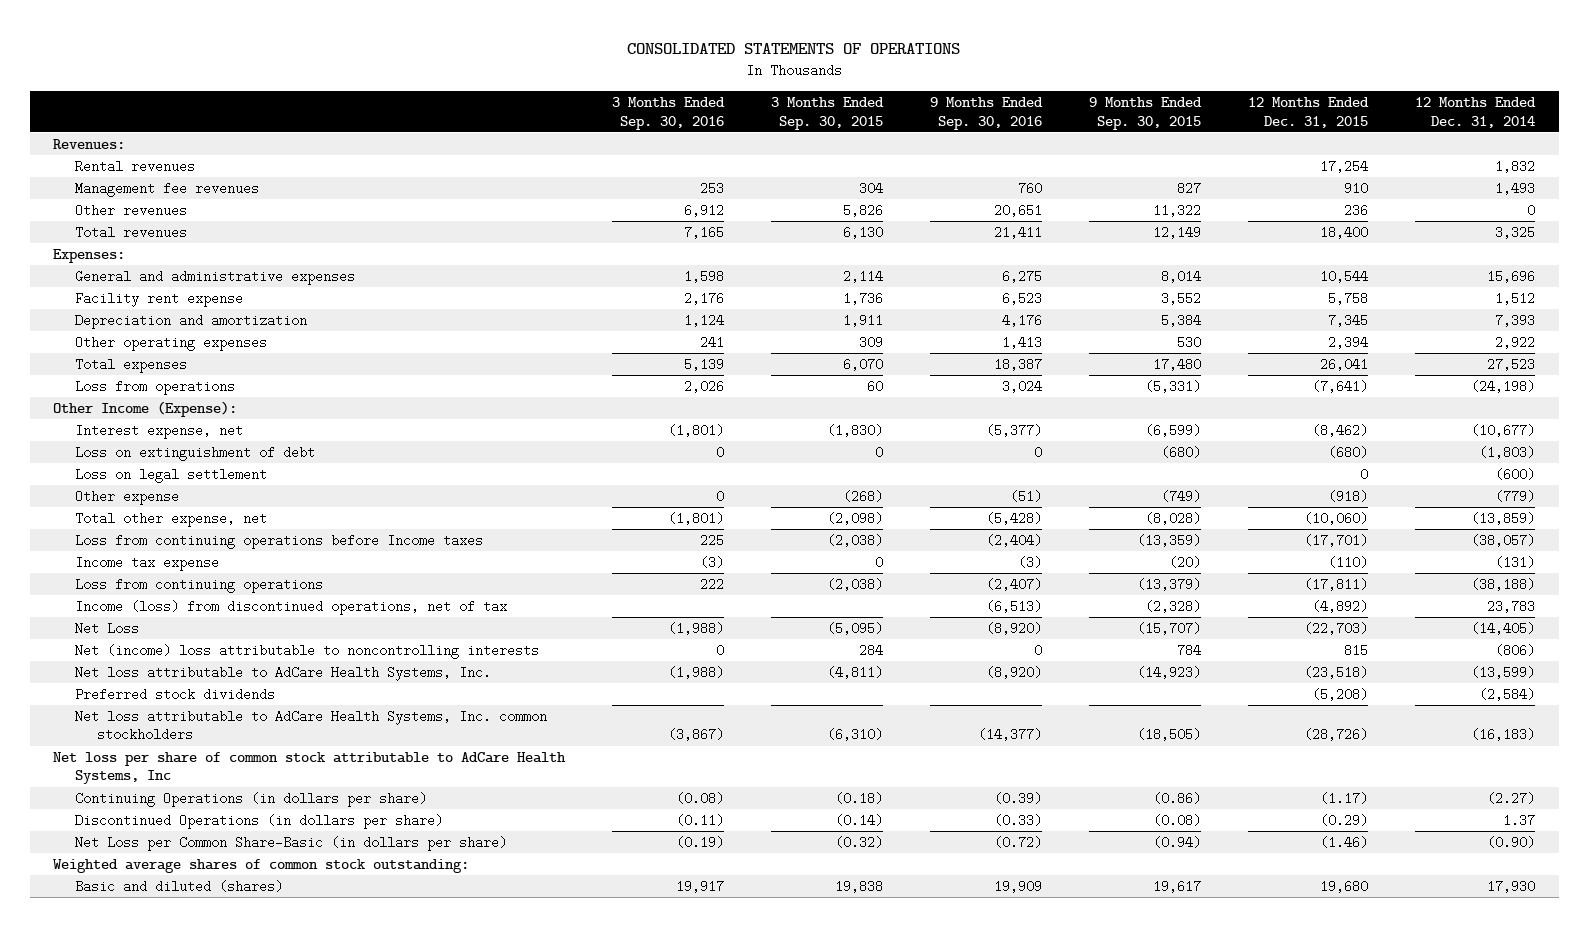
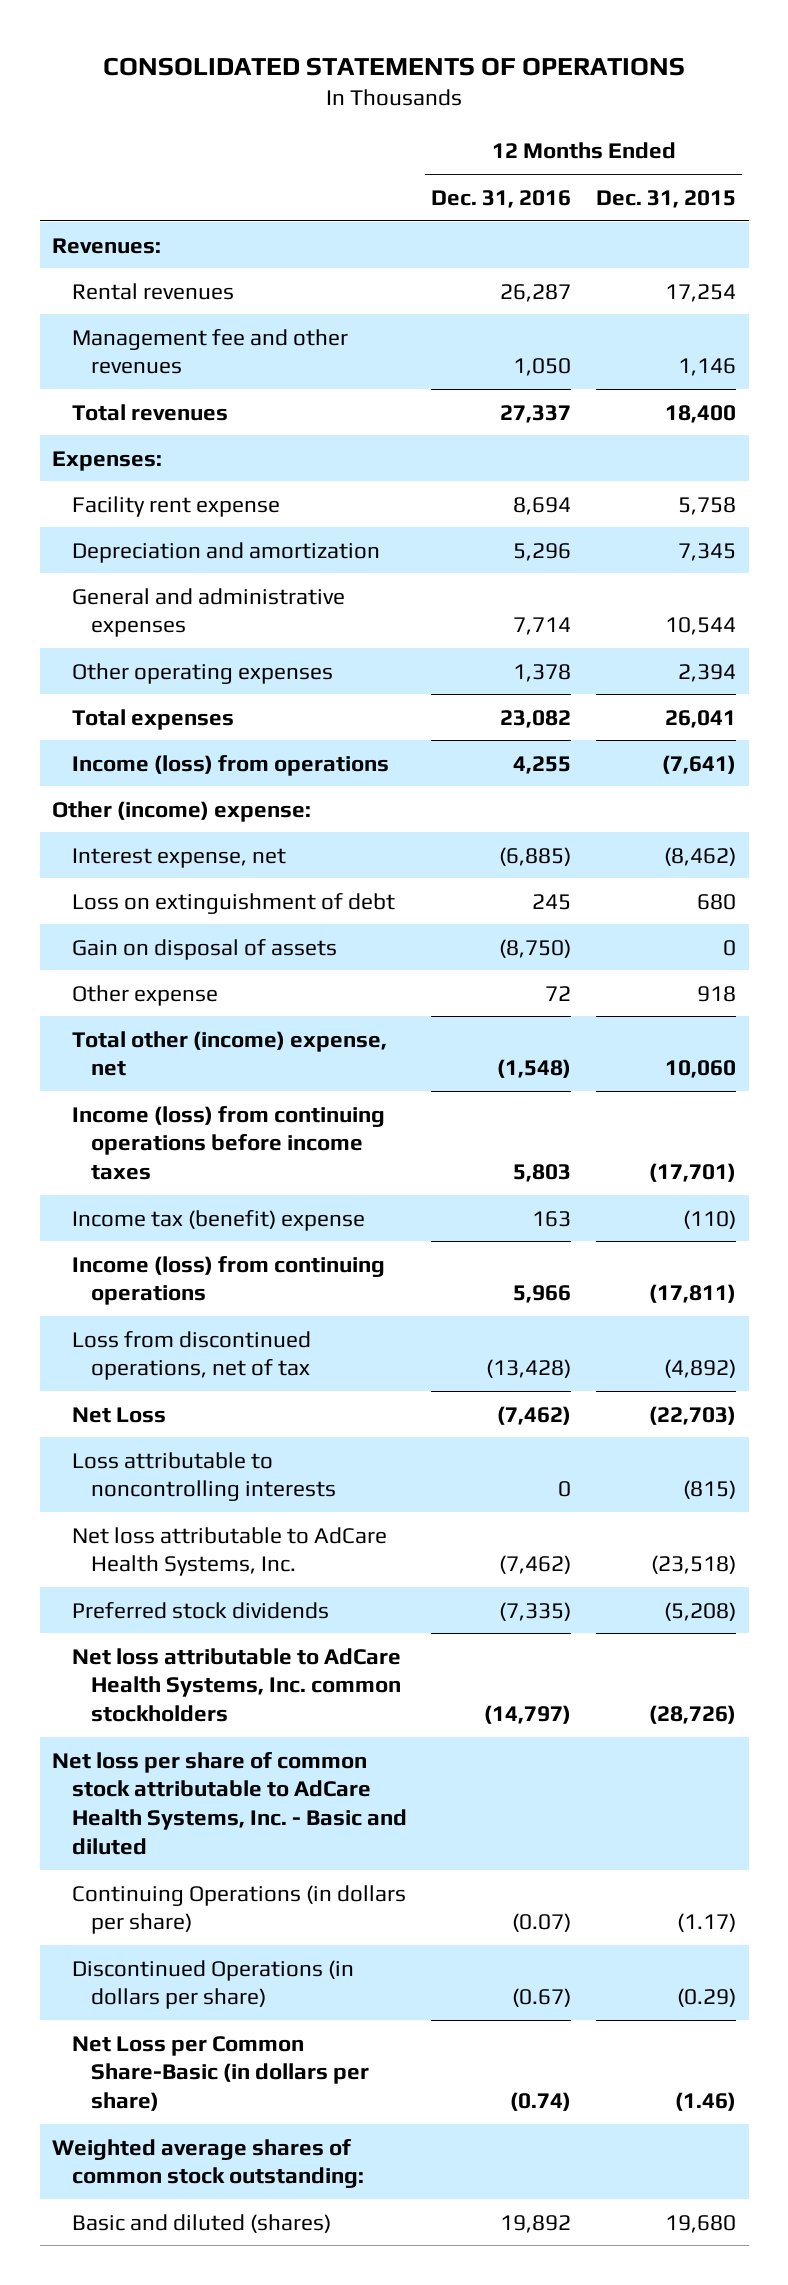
- | 3 Months Ended Sep. 30, 2016 | 3 Months Ended Sep. 30, 2015 | 9 Months Ended Sep. 30, 2016 | 9 Months Ended Sep. 30, 2015 | 12 Months Ended Dec. 31, 2015 | 12 Months Ended Dec. 31, 2014
+ | 12 Months Ended Dec. 31, 2016 | 12 Months Ended Dec. 31, 2015
- Management fee revenues | 253 | 304 | 760 | 827 | 910 | 1,493
- Other revenues | 6,912 | 5,826 | 20,651 | 11,322 | 236 | 0
+ Management fee and other revenues | 1,050 | 1,146
moved down: General and administrative expenses | 7,714 | 10,544
- Loss from operations | 2,026 | 60 | 3,024 | (5,331) | (7,641) | (24,198)
- Other Income (Expense):
+ Income (loss) from operations | 4,255 | (7,641)
+ Other (income) expense:
- Loss on extinguishment of debt | 0 | 0 | 0 | (680) | (680) | (1,803)
- Loss on legal settlement | | | | | 0 | (600)
- Other expense | 0 | (268) | (51) | (749) | (918) | (779)
- Total other expense, net | (1,801) | (2,098) | (5,428) | (8,028) | (10,060) | (13,859)
- Loss from continuing operations before Income taxes | 225 | (2,038) | (2,404) | (13,359) | (17,701) | (38,057)
- Income tax expense | (3) | 0 | (3) | (20) | (110) | (131)
- Loss from continuing operations | 222 | (2,038) | (2,407) | (13,379) | (17,811) | (38,188)
- Income (loss) from discontinued operations, net of tax | | | (6,513) | (2,328) | (4,892) | 23,783
+ Loss on extinguishment of debt | 245 | 680
+ Gain on disposal of assets | (8,750) | 0
+ Other expense | 72 | 918
+ Total other (income) expense, net | (1,548) | 10,060
+ Income (loss) from continuing operations before income taxes | 5,803 | (17,701)
+ Income tax (benefit) expense | 163 | (110)
+ Income (loss) from continuing operations | 5,966 | (17,811)
+ Loss from discontinued operations, net of tax | (13,428) | (4,892)
- Net (income) loss attributable to noncontrolling interests | 0 | 284 | 0 | 784 | 815 | (806)
+ Loss attributable to noncontrolling interests | 0 | (815)
- Net loss per share of common stock attributable to AdCare Health Systems, Inc
+ Net loss per share of common stock attributable to AdCare Health Systems, Inc. - Basic and diluted

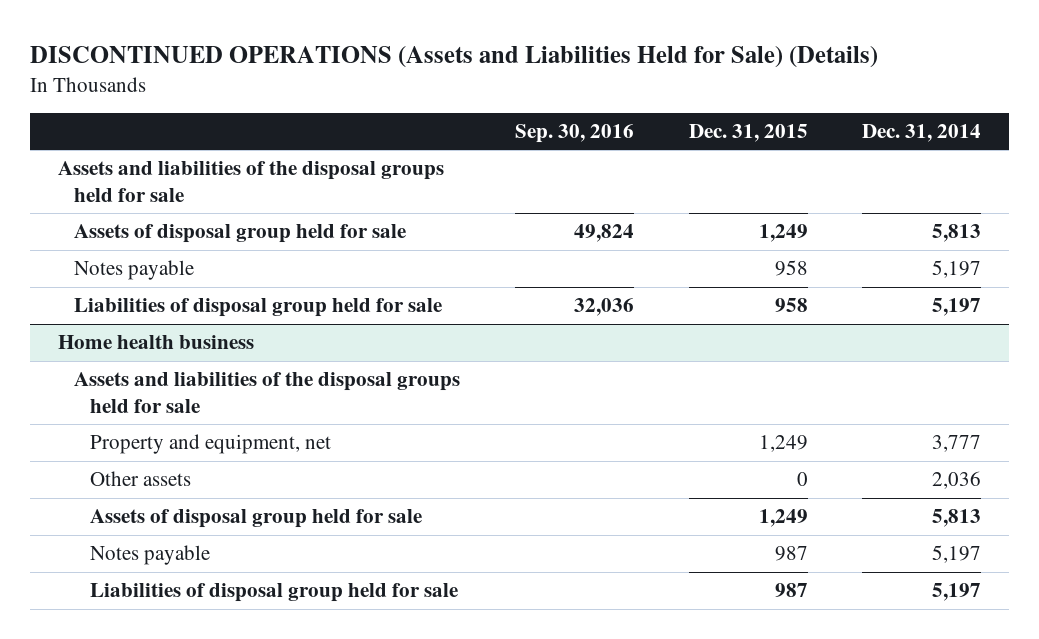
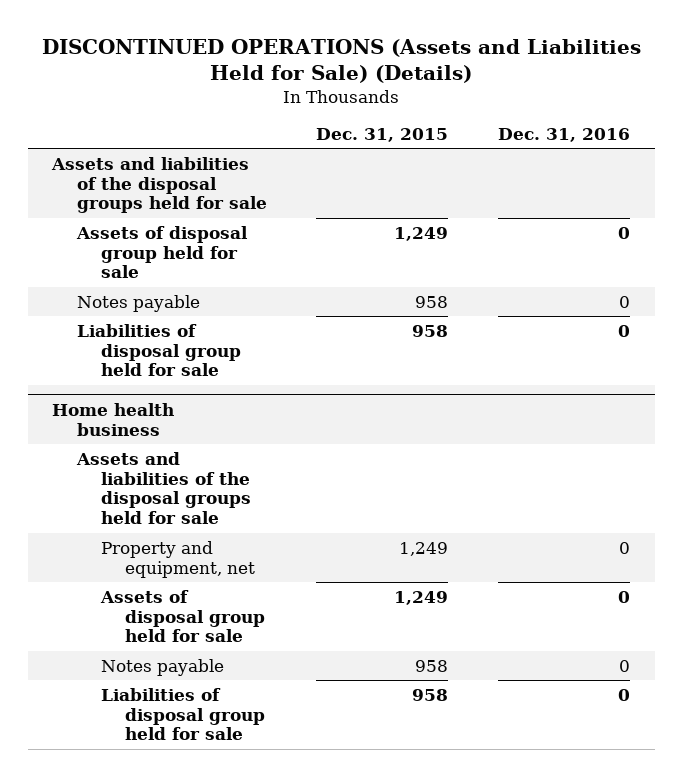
- | Sep. 30, 2016 | Dec. 31, 2015 | Dec. 31, 2014
+ | Dec. 31, 2015 | Dec. 31, 2016
@ Home health business
- Other assets | | 0 | 2,036
- Notes payable | | 987 | 5,197
- Liabilities of disposal group held for sale | | 987 | 5,197
+ Notes payable | 958 | 0
+ Liabilities of disposal group held for sale | 958 | 0

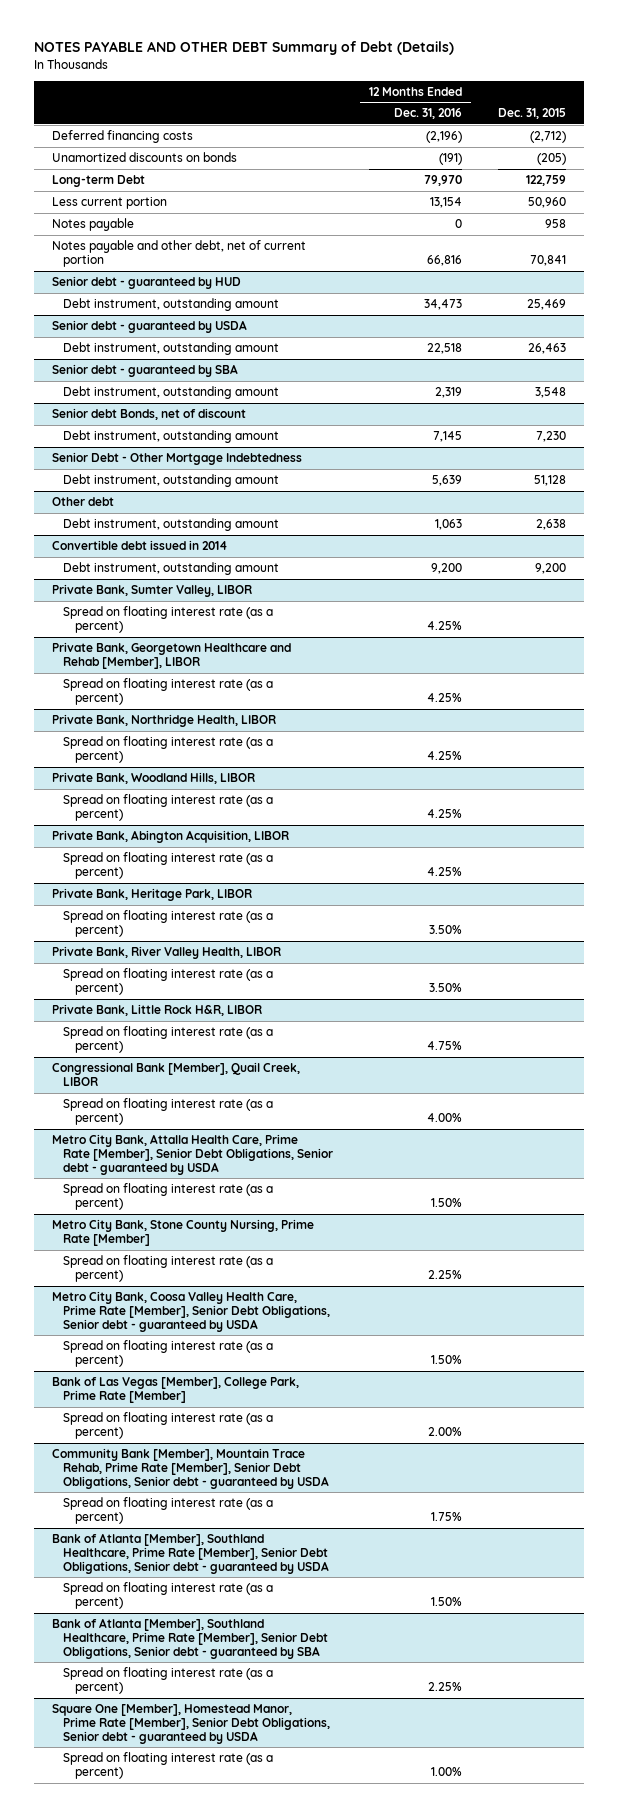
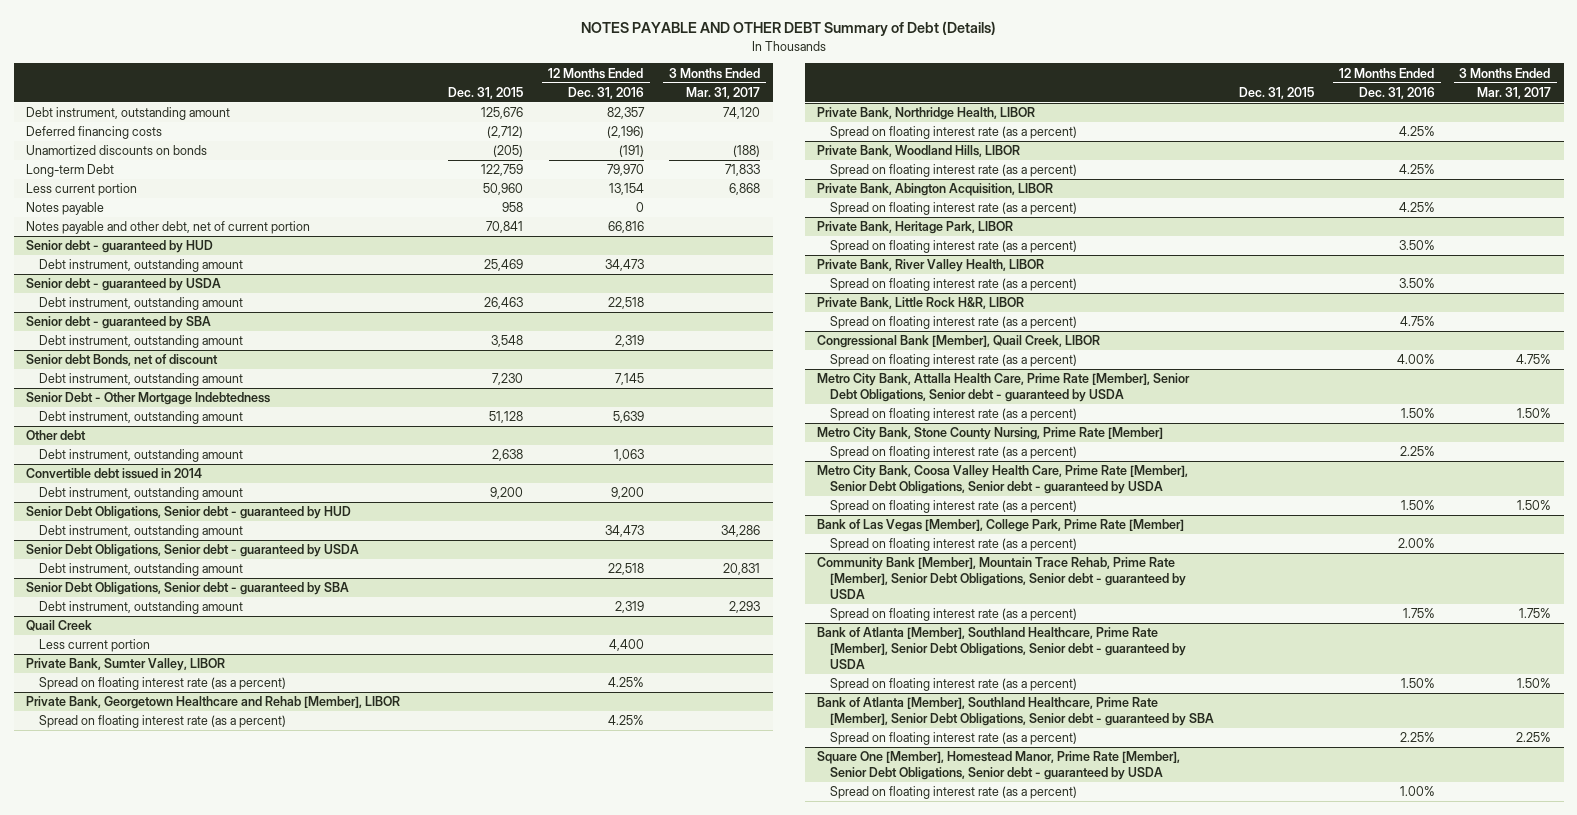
- | 12 Months Ended Dec. 31, 2016 | Dec. 31, 2015
+ | Dec. 31, 2015 | 12 Months Ended Dec. 31, 2016 | 3 Months Ended Mar. 31, 2017
+ Debt instrument, outstanding amount | 125,676 | 82,357 | 74,120
+ Senior Debt Obligations, Senior debt - guaranteed by HUD
+ Debt instrument, outstanding amount | | 34,473 | 34,286
+ Senior Debt Obligations, Senior debt - guaranteed by USDA
+ Debt instrument, outstanding amount | | 22,518 | 20,831
+ Senior Debt Obligations, Senior debt - guaranteed by SBA
+ Debt instrument, outstanding amount | | 2,319 | 2,293
+ Quail Creek
+ Less current portion | | 4,400 |

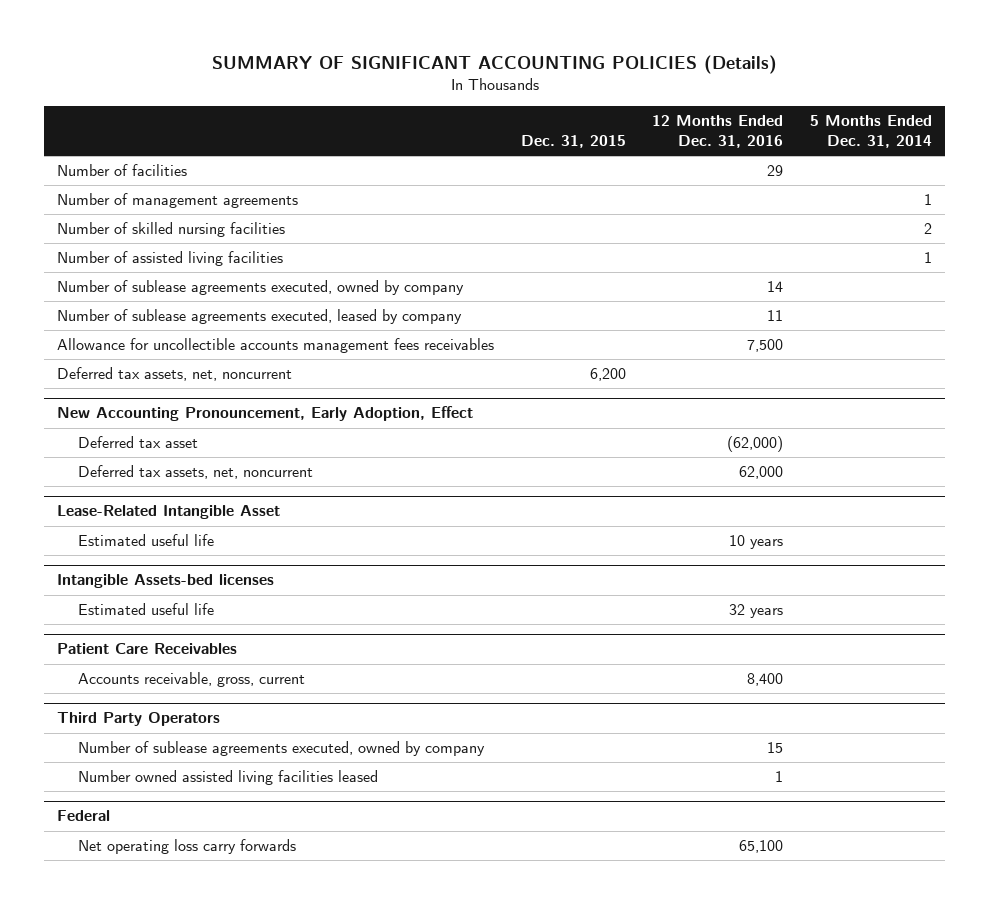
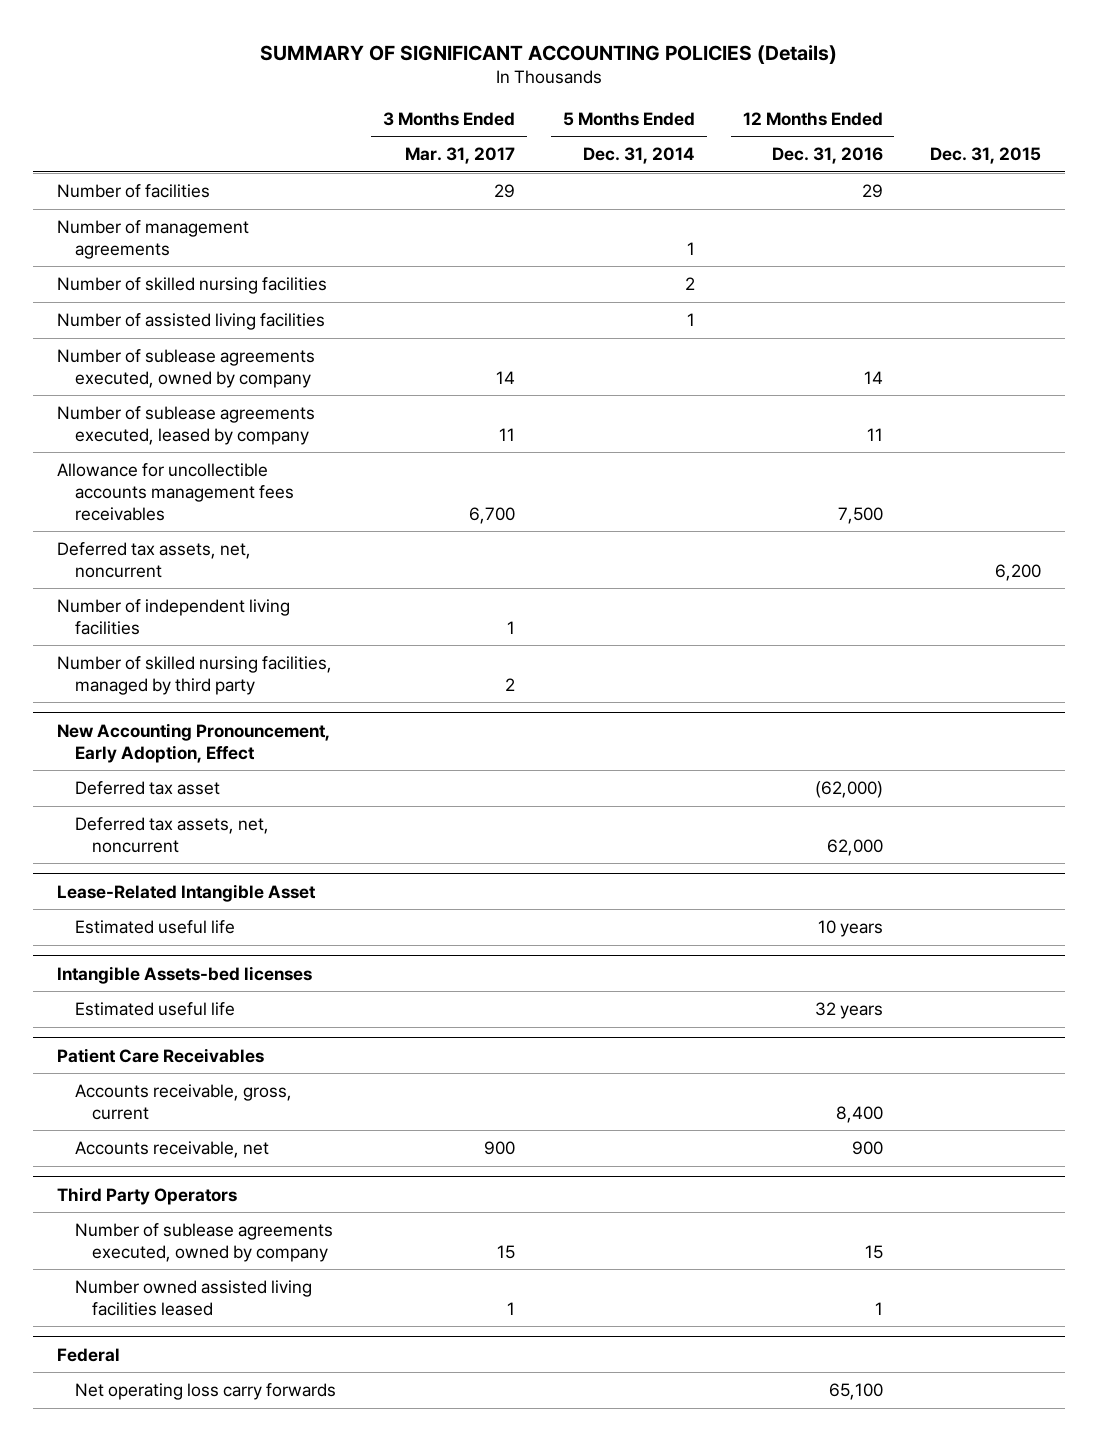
- | Dec. 31, 2015 | 12 Months Ended Dec. 31, 2016 | 5 Months Ended Dec. 31, 2014
+ | 3 Months Ended Mar. 31, 2017 | 5 Months Ended Dec. 31, 2014 | 12 Months Ended Dec. 31, 2016 | Dec. 31, 2015
+ Number of independent living facilities | 1 | | |
+ Number of skilled nursing facilities, managed by third party | 2 | | |
@ Patient Care Receivables
+ Accounts receivable, net | 900 | | 900 |

